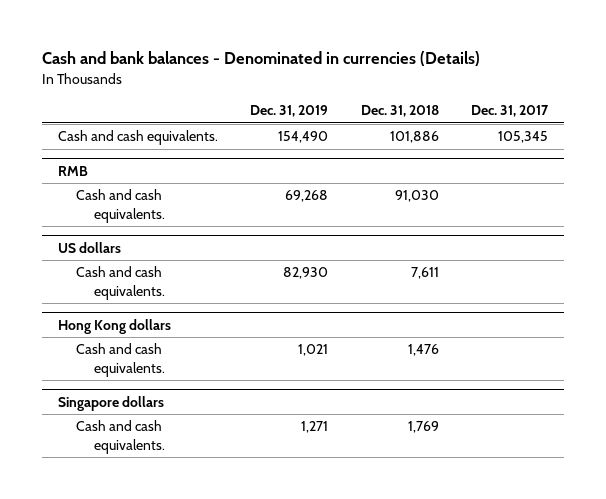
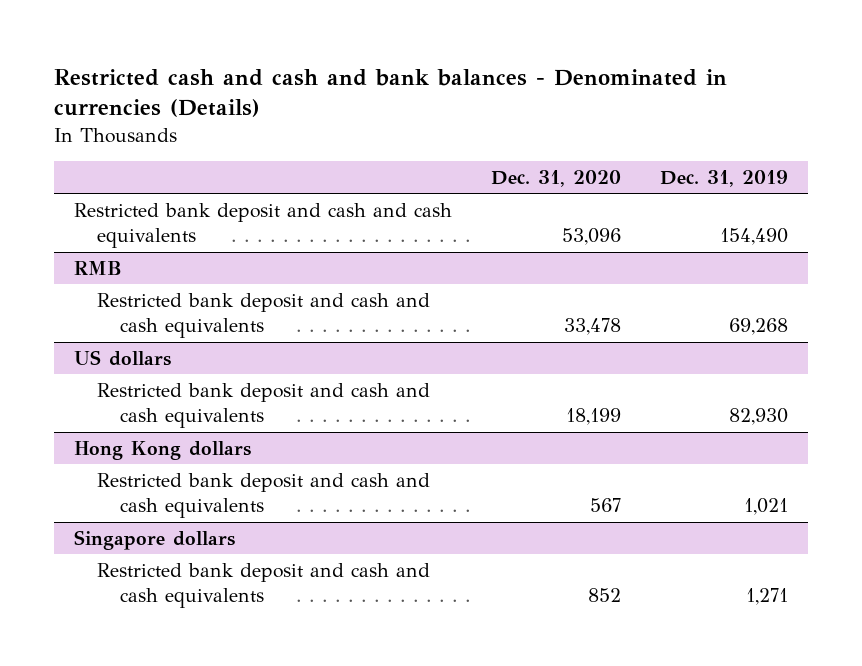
- Cash and bank balances - Denominated in currencies (Details)
+ Restricted cash and cash and bank balances - Denominated in currencies (Details)
- | Dec. 31, 2019 | Dec. 31, 2018 | Dec. 31, 2017
+ | Dec. 31, 2020 | Dec. 31, 2019
- Cash and cash equivalents. | 154,490 | 101,886 | 105,345
+ Restricted bank deposit and cash and cash equivalents | 53,096 | 154,490
@ RMB
- Cash and cash equivalents. | 69,268 | 91,030 |
+ Restricted bank deposit and cash and cash equivalents | 33,478 | 69,268
@ US dollars
- Cash and cash equivalents. | 82,930 | 7,611 |
+ Restricted bank deposit and cash and cash equivalents | 18,199 | 82,930
@ Hong Kong dollars
- Cash and cash equivalents. | 1,021 | 1,476 |
+ Restricted bank deposit and cash and cash equivalents | 567 | 1,021
@ Singapore dollars
- Cash and cash equivalents. | 1,271 | 1,769 |
+ Restricted bank deposit and cash and cash equivalents | 852 | 1,271

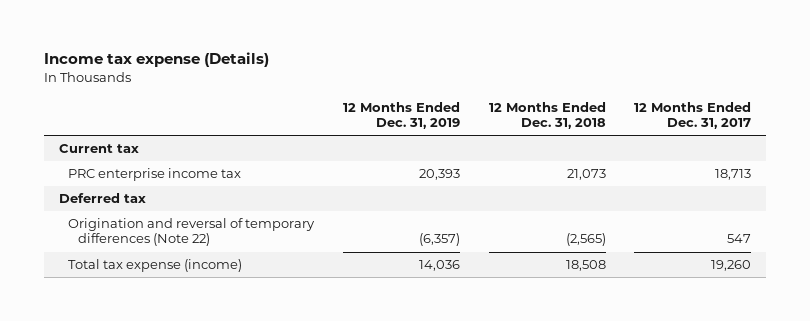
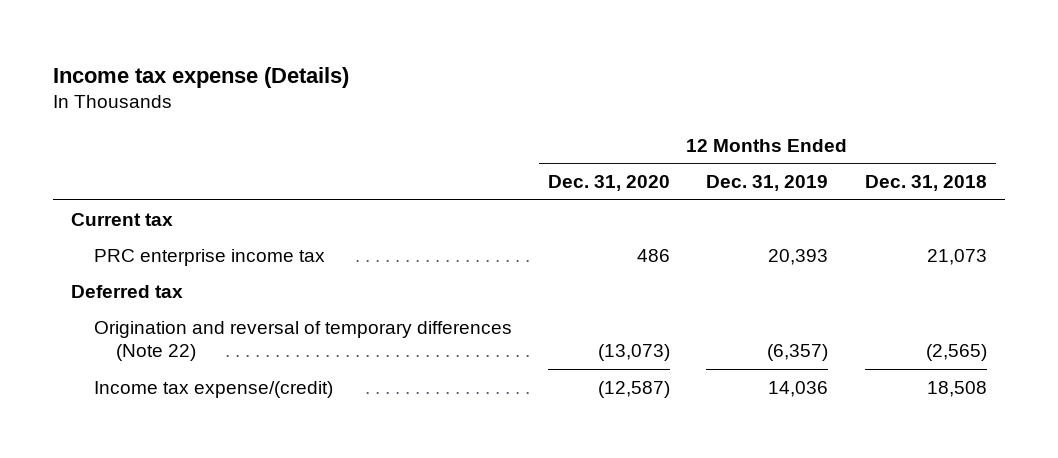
- | 12 Months Ended Dec. 31, 2019 | 12 Months Ended Dec. 31, 2018 | 12 Months Ended Dec. 31, 2017
+ | 12 Months Ended Dec. 31, 2020 | 12 Months Ended Dec. 31, 2019 | 12 Months Ended Dec. 31, 2018
- Total tax expense (income) | 14,036 | 18,508 | 19,260
+ Income tax expense/(credit) | (12,587) | 14,036 | 18,508

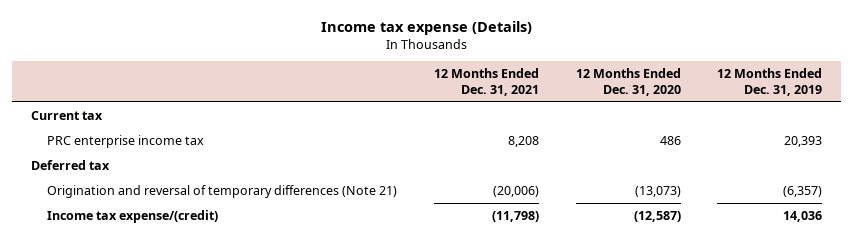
- | 12 Months Ended Dec. 31, 2020 | 12 Months Ended Dec. 31, 2019 | 12 Months Ended Dec. 31, 2018
+ | 12 Months Ended Dec. 31, 2021 | 12 Months Ended Dec. 31, 2020 | 12 Months Ended Dec. 31, 2019
- Origination and reversal of temporary differences (Note 22) | (13,073) | (6,357) | (2,565)
+ Origination and reversal of temporary differences (Note 21) | (20,006) | (13,073) | (6,357)

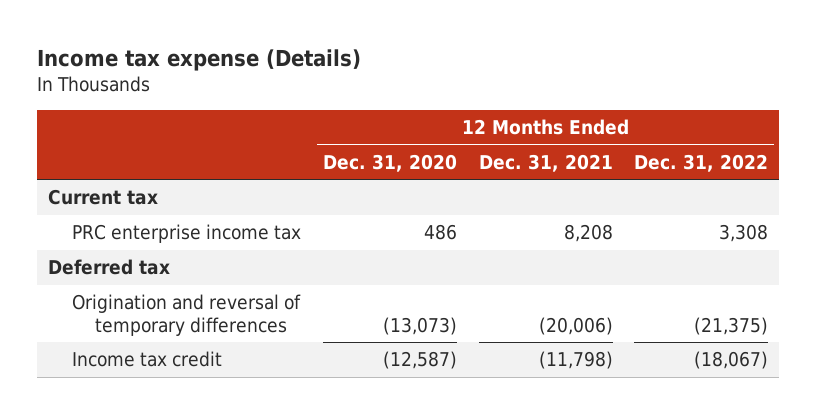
- | 12 Months Ended Dec. 31, 2021 | 12 Months Ended Dec. 31, 2020 | 12 Months Ended Dec. 31, 2019
+ | 12 Months Ended Dec. 31, 2020 | 12 Months Ended Dec. 31, 2021 | 12 Months Ended Dec. 31, 2022
- Origination and reversal of temporary differences (Note 21) | (20,006) | (13,073) | (6,357)
- Income tax expense/(credit) | (11,798) | (12,587) | 14,036
+ Origination and reversal of temporary differences | (13,073) | (20,006) | (21,375)
+ Income tax credit | (12,587) | (11,798) | (18,067)

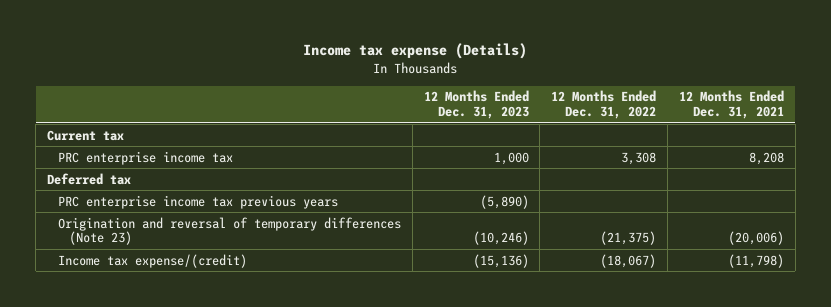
- | 12 Months Ended Dec. 31, 2020 | 12 Months Ended Dec. 31, 2021 | 12 Months Ended Dec. 31, 2022
+ | 12 Months Ended Dec. 31, 2023 | 12 Months Ended Dec. 31, 2022 | 12 Months Ended Dec. 31, 2021
- Origination and reversal of temporary differences | (13,073) | (20,006) | (21,375)
- Income tax credit | (12,587) | (11,798) | (18,067)
+ PRC enterprise income tax previous years | (5,890) | |
+ Origination and reversal of temporary differences (Note 23) | (10,246) | (21,375) | (20,006)
+ Income tax expense/(credit) | (15,136) | (18,067) | (11,798)

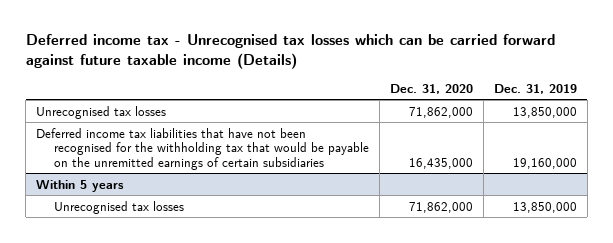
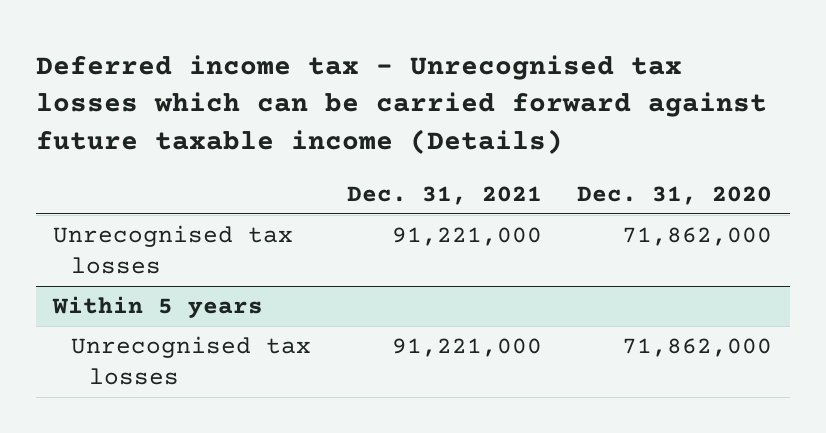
- | Dec. 31, 2020 | Dec. 31, 2019
+ | Dec. 31, 2021 | Dec. 31, 2020
- Deferred income tax liabilities that have not been recognised for the withholding tax that would be payable on the unremitted earnings of certain subsidiaries | 16,435,000 | 19,160,000

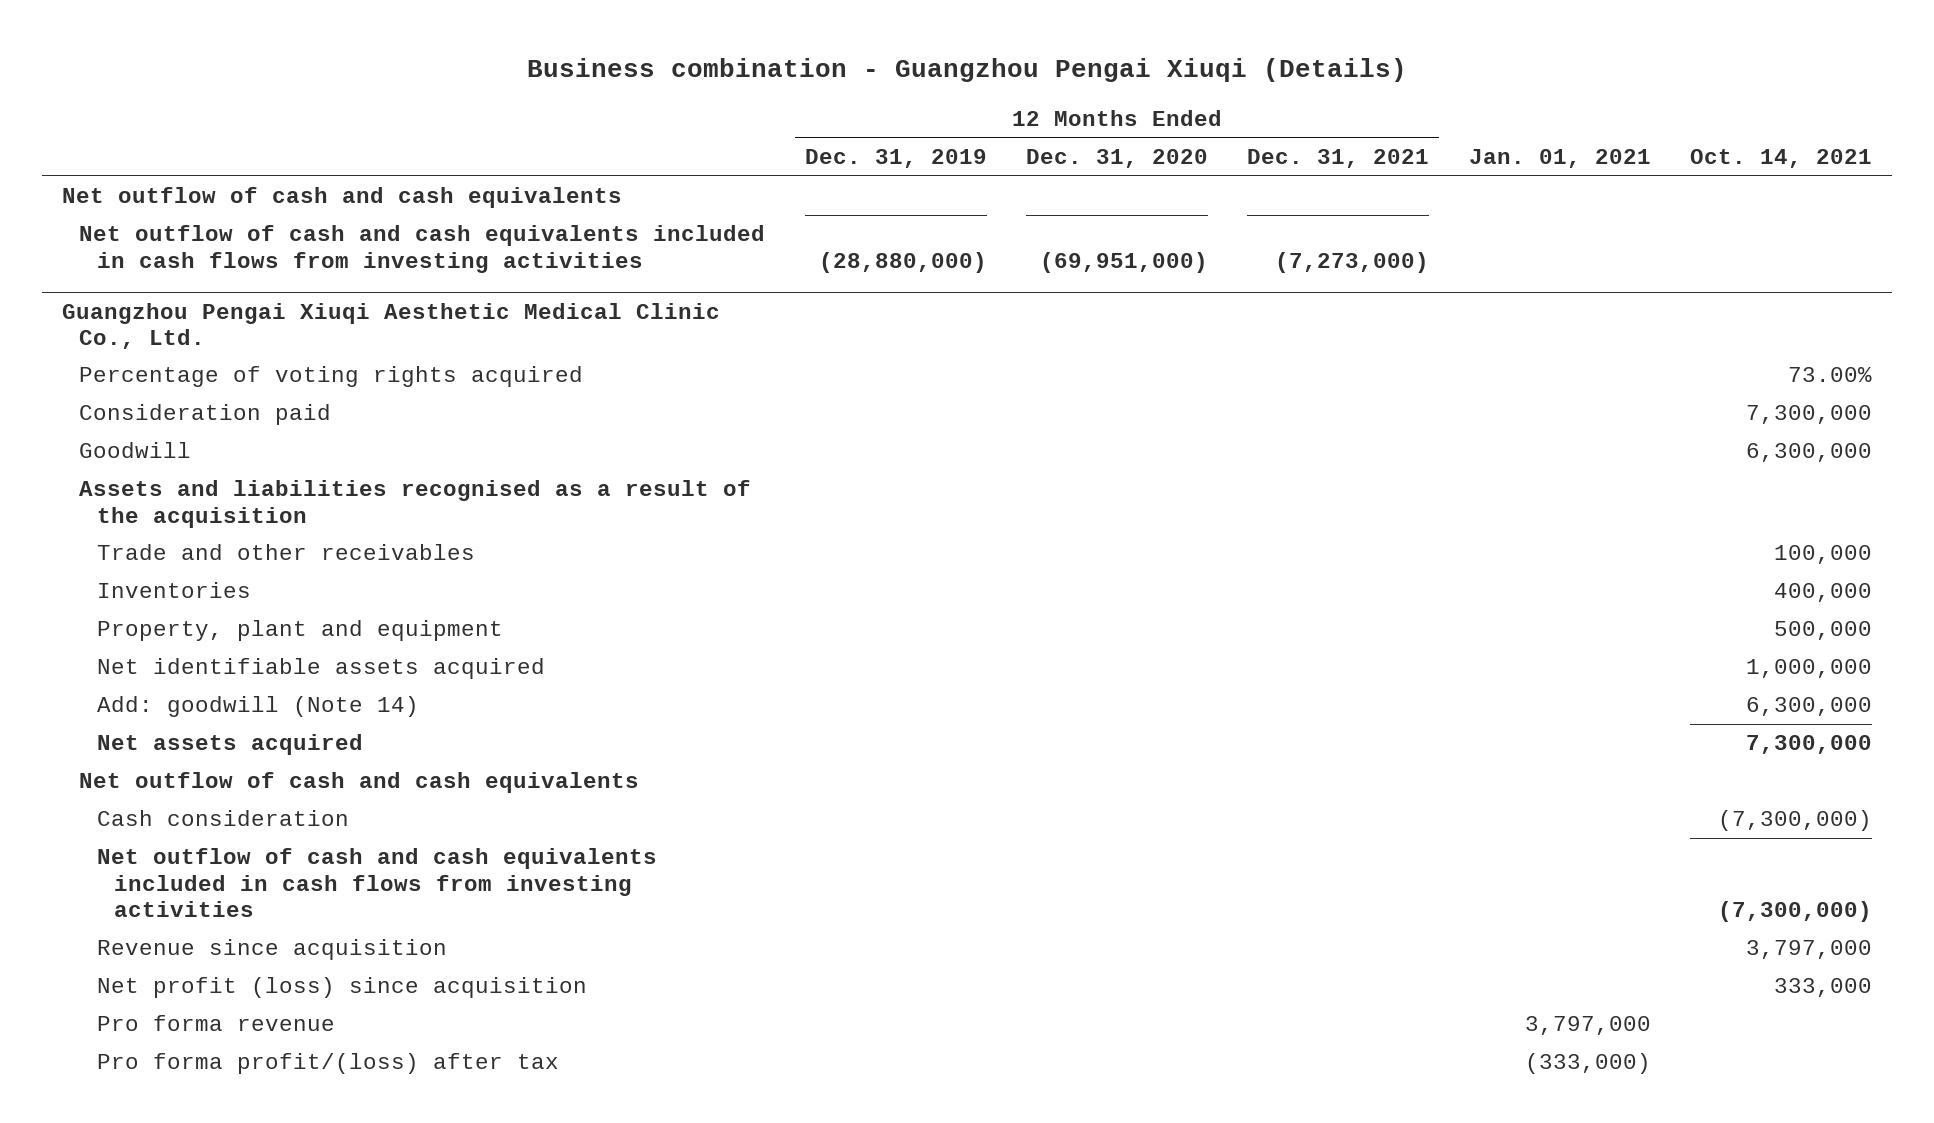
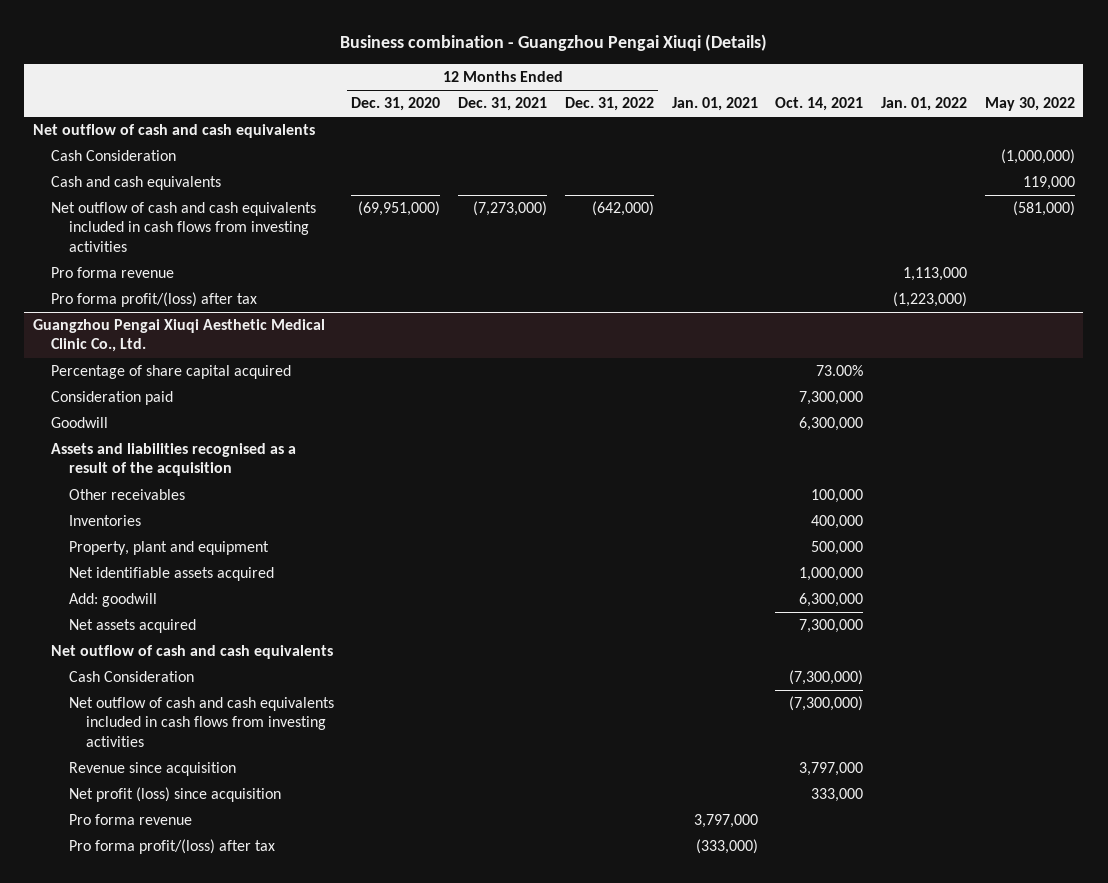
- | 12 Months Ended Dec. 31, 2019 | 12 Months Ended Dec. 31, 2020 | 12 Months Ended Dec. 31, 2021 | Jan. 01, 2021 | Oct. 14, 2021
+ | 12 Months Ended Dec. 31, 2020 | 12 Months Ended Dec. 31, 2021 | 12 Months Ended Dec. 31, 2022 | Jan. 01, 2021 | Oct. 14, 2021 | Jan. 01, 2022 | May 30, 2022
+ Cash Consideration | | | | | | | (1,000,000)
+ Cash and cash equivalents | | | | | | | 119,000
+ Pro forma revenue | | | | | | 1,113,000 |
+ Pro forma profit/(loss) after tax | | | | | | (1,223,000) |
@ Guangzhou Pengai Xiuqi Aesthetic Medical Clinic Co., Ltd.
- Percentage of voting rights acquired | | | | | 73.00%
+ Percentage of share capital acquired | | | | | 73.00% | |
- Trade and other receivables | | | | | 100,000
+ Other receivables | | | | | 100,000 | |
- Add: goodwill (Note 14) | | | | | 6,300,000
+ Add: goodwill | | | | | 6,300,000 | |
- Cash consideration | | | | | (7,300,000)
+ Cash Consideration | | | | | (7,300,000) | |

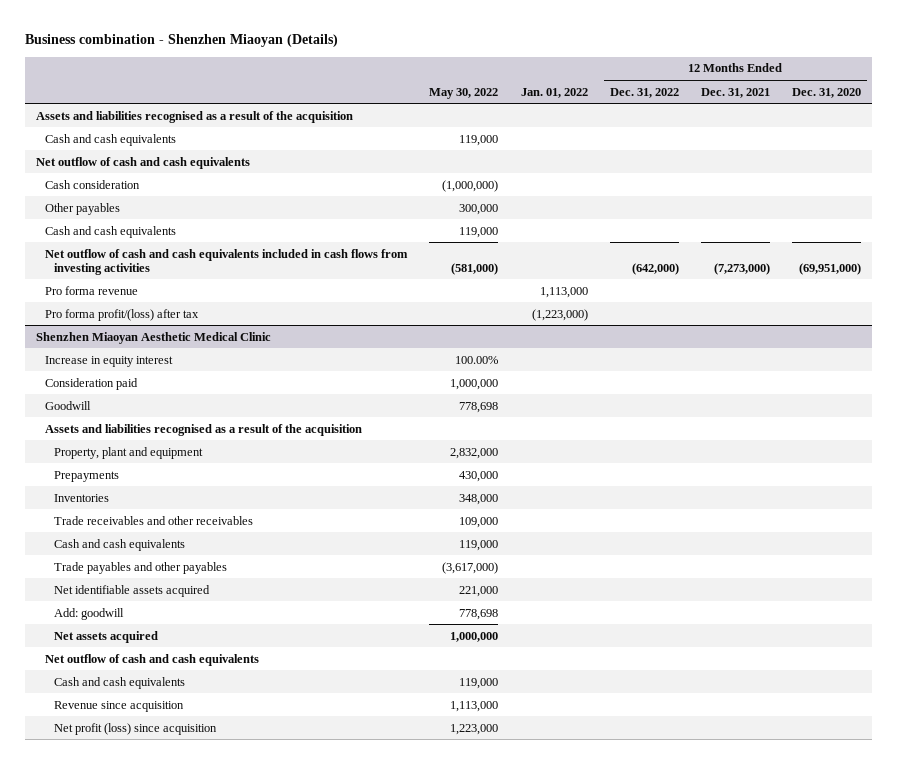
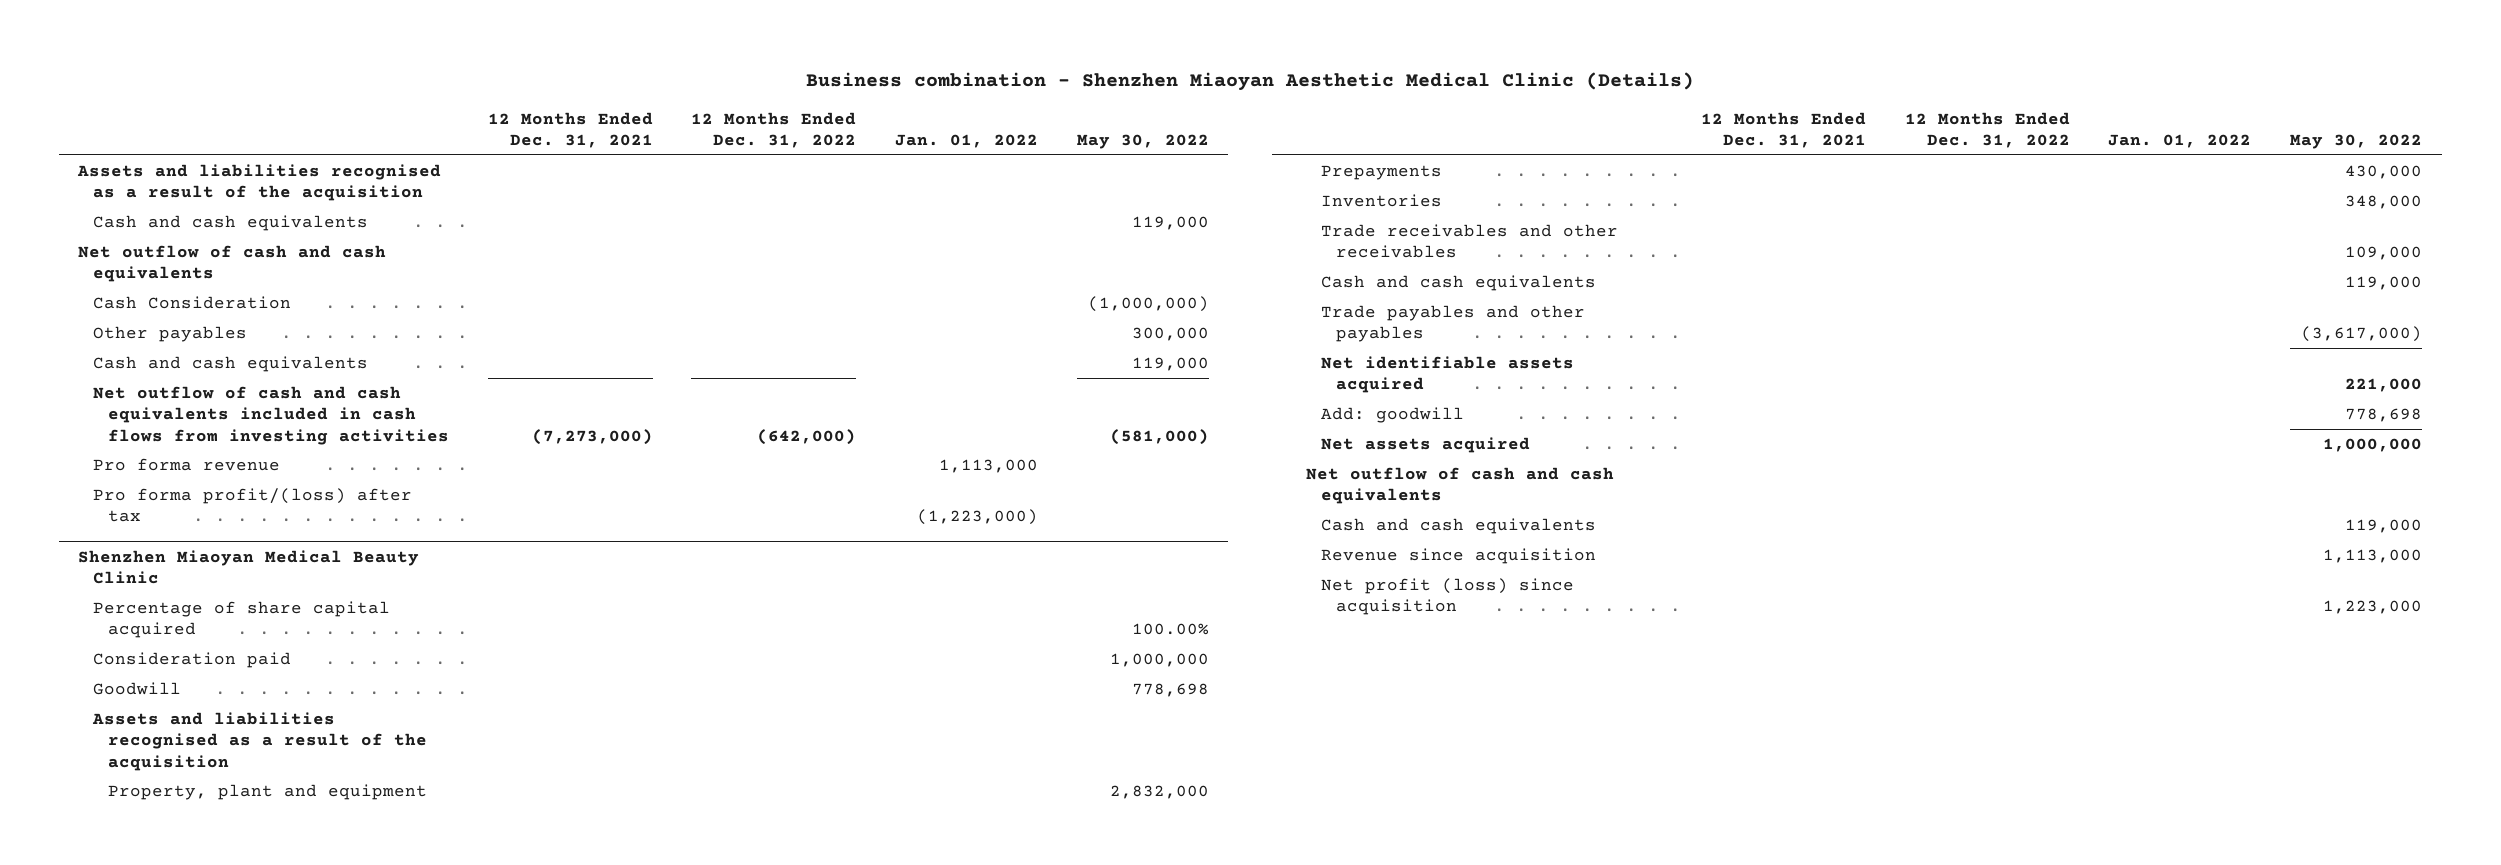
- Business combination - Shenzhen Miaoyan (Details)
+ Business combination - Shenzhen Miaoyan Aesthetic Medical Clinic (Details)
- | May 30, 2022 | Jan. 01, 2022 | 12 Months Ended Dec. 31, 2022 | 12 Months Ended Dec. 31, 2021 | 12 Months Ended Dec. 31, 2020
+ | 12 Months Ended Dec. 31, 2021 | 12 Months Ended Dec. 31, 2022 | Jan. 01, 2022 | May 30, 2022
- Cash consideration | (1,000,000) | | | |
+ Cash Consideration | | | | (1,000,000)
- Shenzhen Miaoyan Aesthetic Medical Clinic
- Increase in equity interest | 100.00% | | | |
+ Shenzhen Miaoyan Medical Beauty Clinic
+ Percentage of share capital acquired | | | | 100.00%

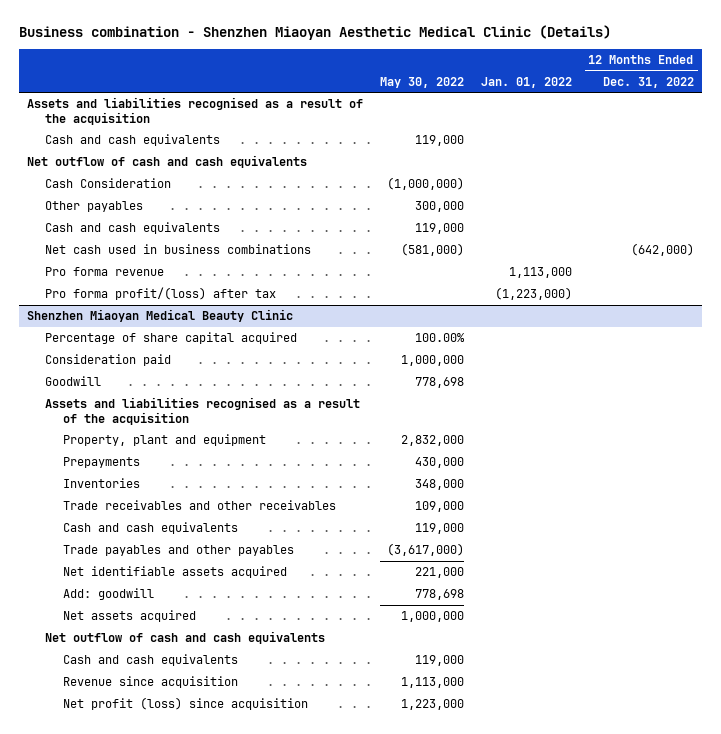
- | 12 Months Ended Dec. 31, 2021 | 12 Months Ended Dec. 31, 2022 | Jan. 01, 2022 | May 30, 2022
+ | May 30, 2022 | Jan. 01, 2022 | 12 Months Ended Dec. 31, 2022
- Net outflow of cash and cash equivalents included in cash flows from investing activities | (7,273,000) | (642,000) | | (581,000)
+ Net cash used in business combinations | (581,000) | | (642,000)

